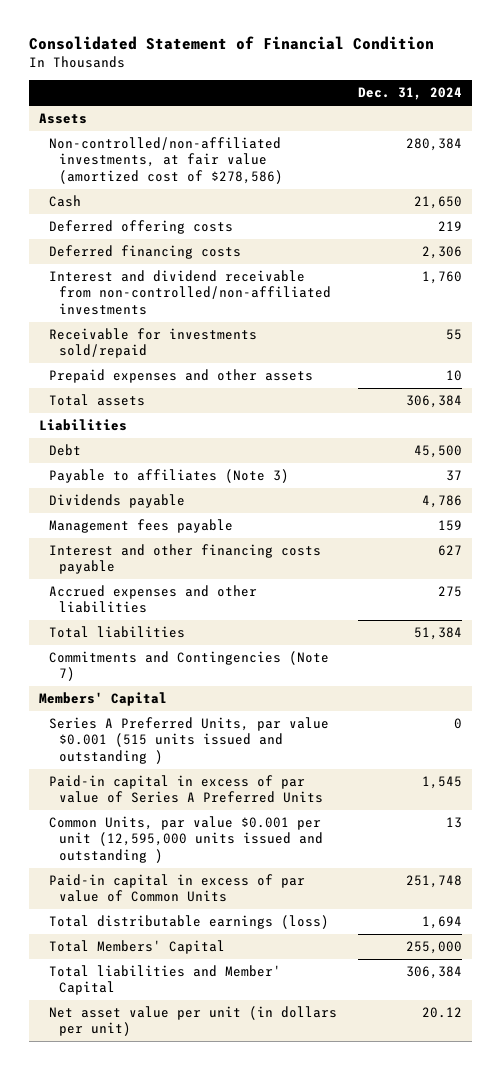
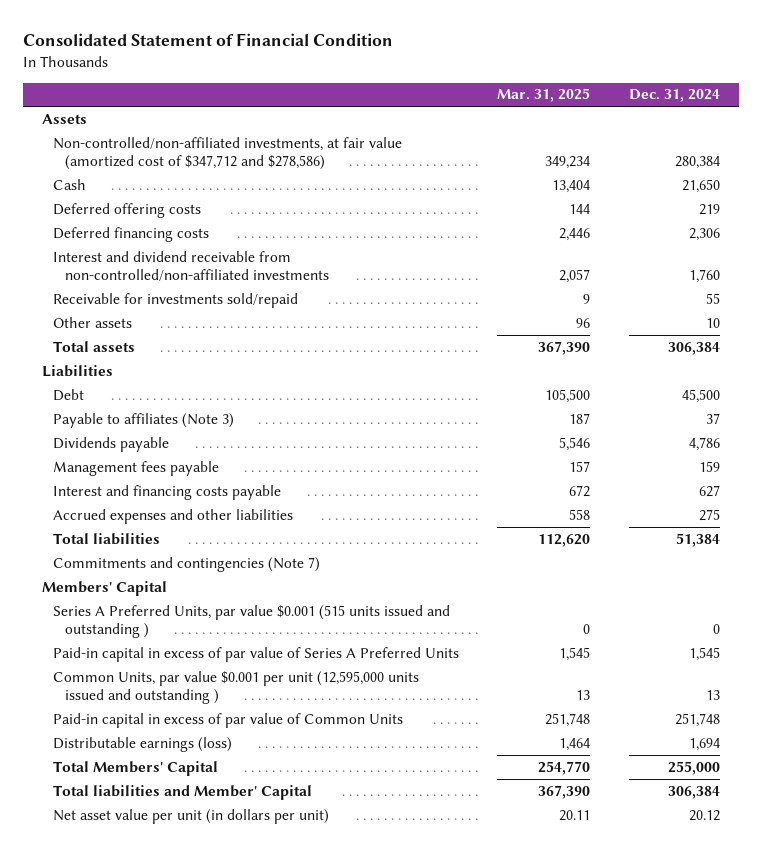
- | Dec. 31, 2024
+ | Mar. 31, 2025 | Dec. 31, 2024
- Non-controlled/non-affiliated investments, at fair value (amortized cost of $278,586) | 280,384
+ Non-controlled/non-affiliated investments, at fair value (amortized cost of $347,712 and $278,586) | 349,234 | 280,384
- Prepaid expenses and other assets | 10
+ Other assets | 96 | 10
- Interest and other financing costs payable | 627
+ Interest and financing costs payable | 672 | 627
- Commitments and Contingencies (Note 7)
+ Commitments and contingencies (Note 7)
- Total distributable earnings (loss) | 1,694
+ Distributable earnings (loss) | 1,464 | 1,694

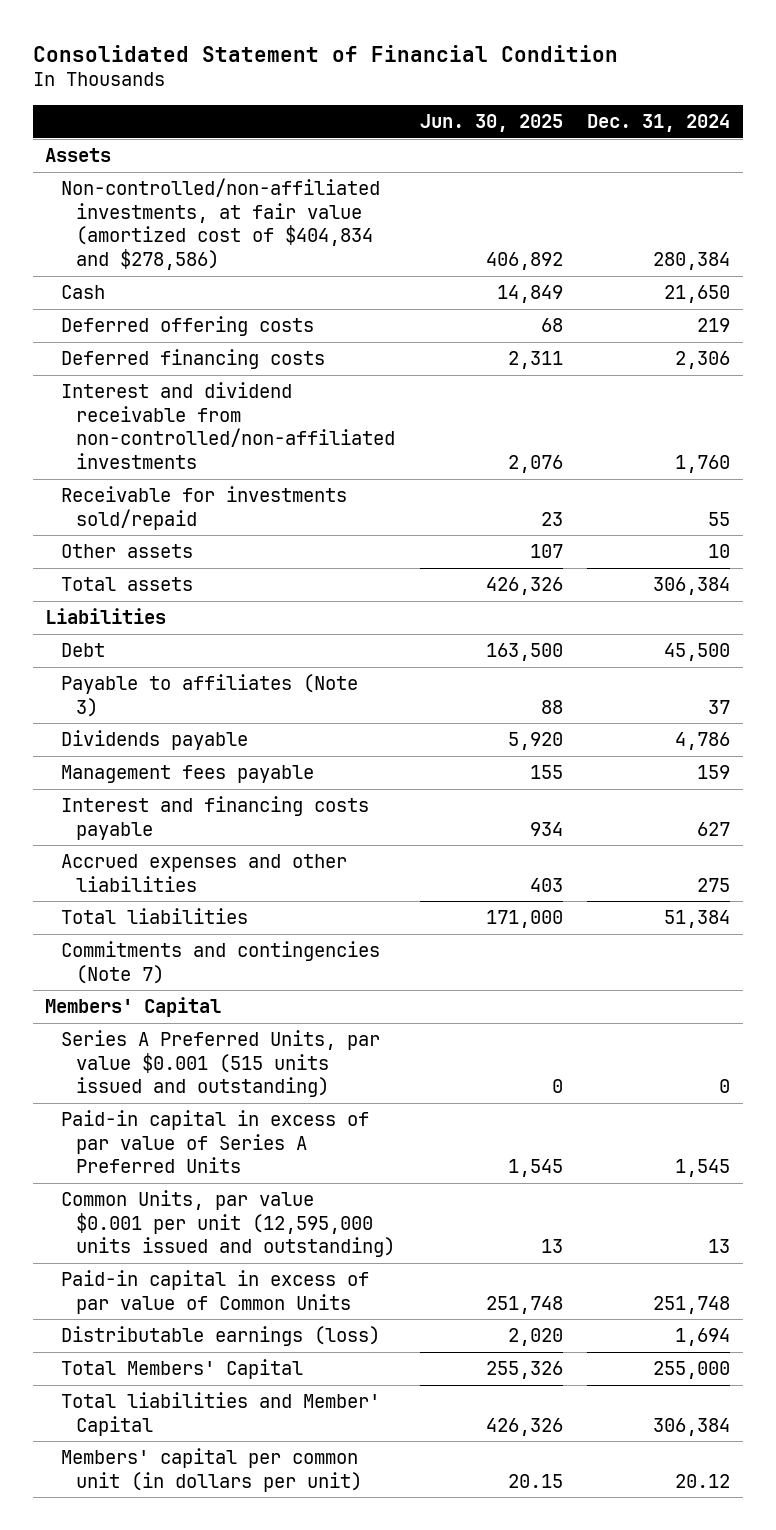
- | Mar. 31, 2025 | Dec. 31, 2024
+ | Jun. 30, 2025 | Dec. 31, 2024
- Non-controlled/non-affiliated investments, at fair value (amortized cost of $347,712 and $278,586) | 349,234 | 280,384
+ Non-controlled/non-affiliated investments, at fair value (amortized cost of $404,834 and $278,586) | 406,892 | 280,384
- Series A Preferred Units, par value $0.001 (515 units issued and outstanding ) | 0 | 0
+ Series A Preferred Units, par value $0.001 (515 units issued and outstanding) | 0 | 0
- Common Units, par value $0.001 per unit (12,595,000 units issued and outstanding ) | 13 | 13
+ Common Units, par value $0.001 per unit (12,595,000 units issued and outstanding) | 13 | 13
- Net asset value per unit (in dollars per unit) | 20.11 | 20.12
+ Members' capital per common unit (in dollars per unit) | 20.15 | 20.12

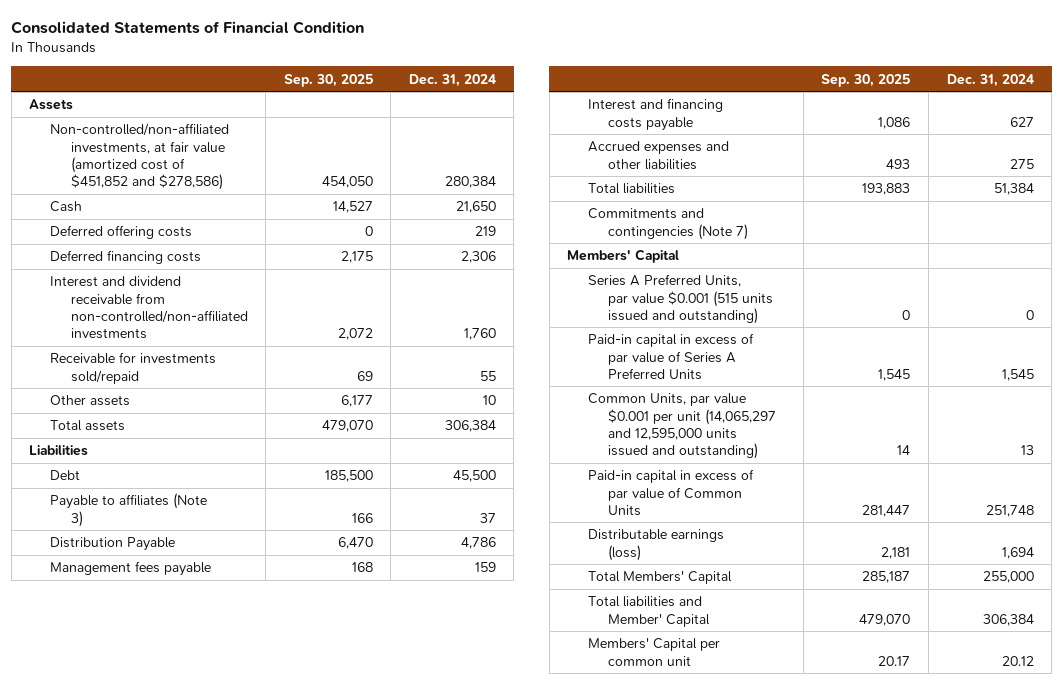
- Consolidated Statement of Financial Condition
+ Consolidated Statements of Financial Condition
- | Jun. 30, 2025 | Dec. 31, 2024
+ | Sep. 30, 2025 | Dec. 31, 2024
- Non-controlled/non-affiliated investments, at fair value (amortized cost of $404,834 and $278,586) | 406,892 | 280,384
+ Non-controlled/non-affiliated investments, at fair value (amortized cost of $451,852 and $278,586) | 454,050 | 280,384
- Dividends payable | 5,920 | 4,786
+ Distribution Payable | 6,470 | 4,786
- Common Units, par value $0.001 per unit (12,595,000 units issued and outstanding) | 13 | 13
+ Common Units, par value $0.001 per unit (14,065,297 and 12,595,000 units issued and outstanding) | 14 | 13
- Members' capital per common unit (in dollars per unit) | 20.15 | 20.12
+ Members' Capital per common unit | 20.17 | 20.12

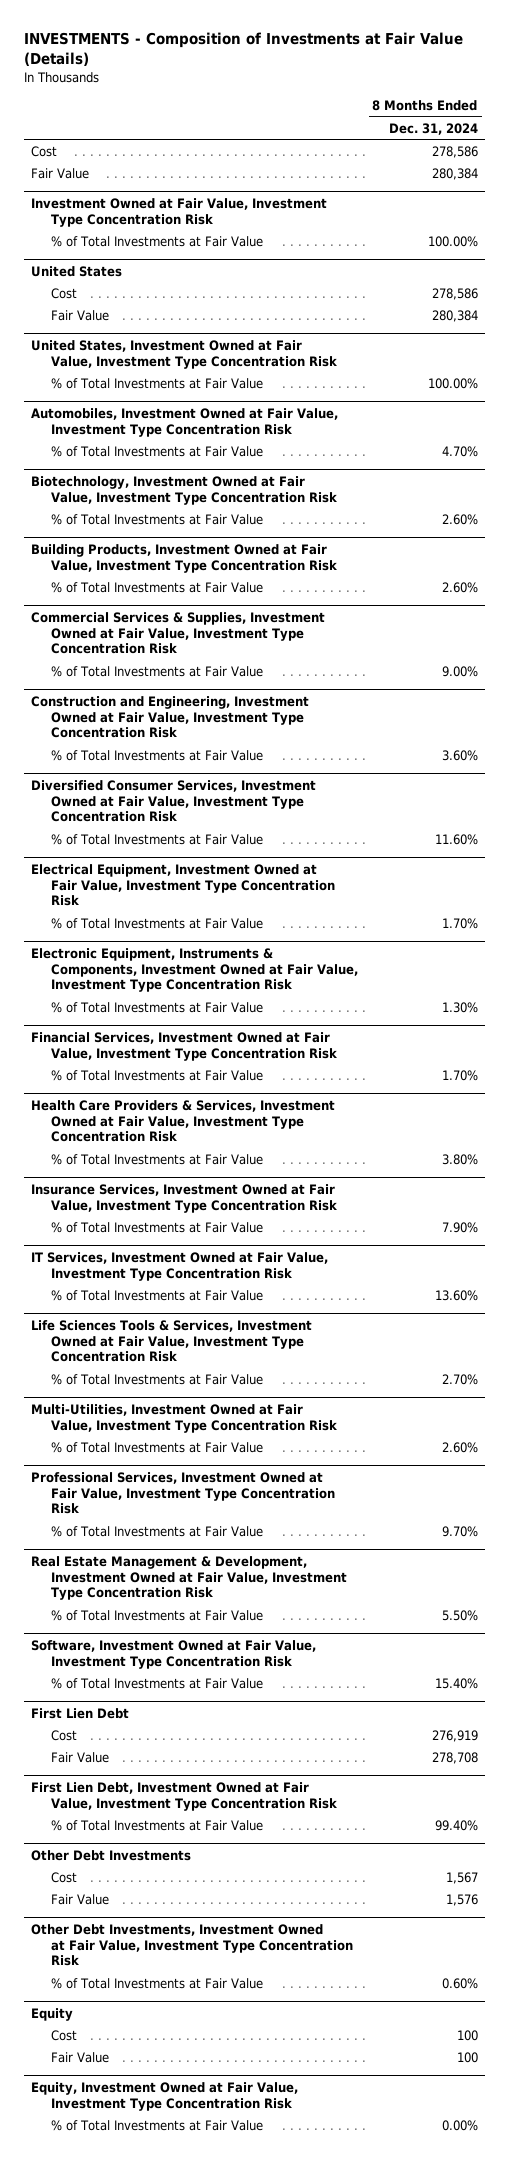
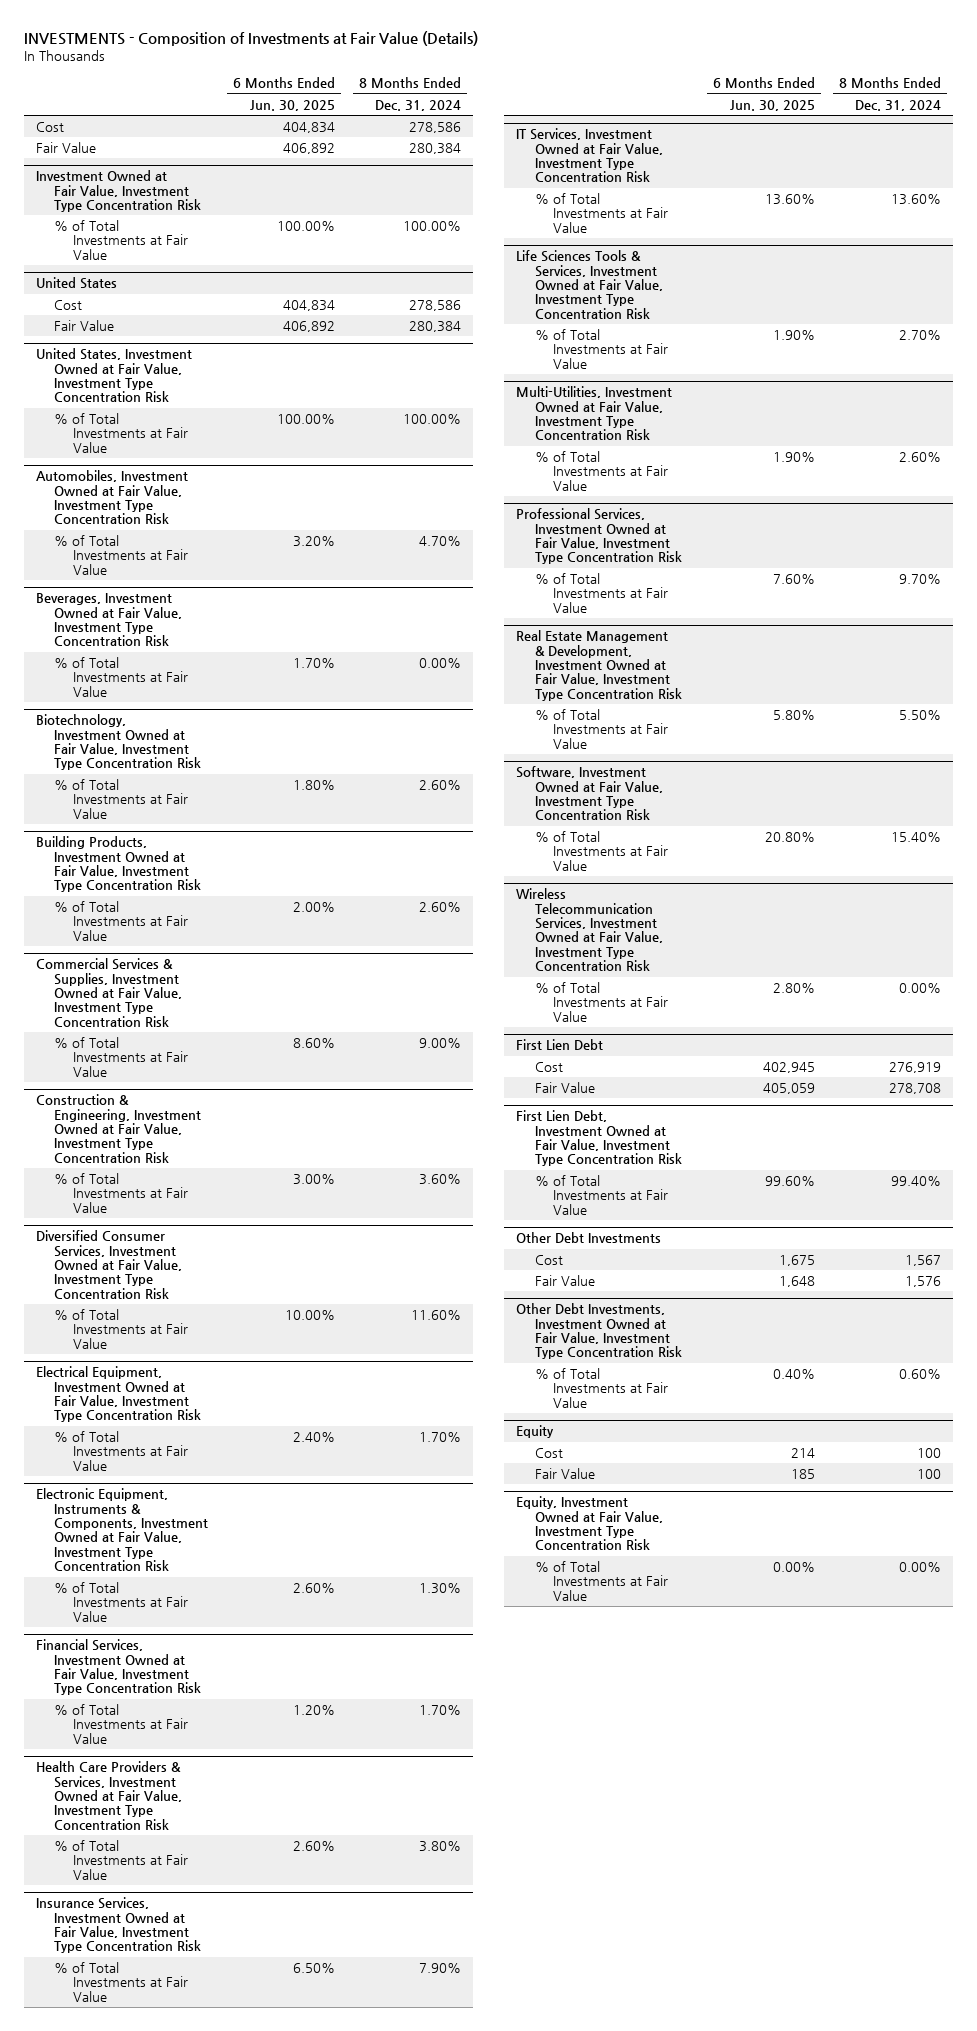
- | 8 Months Ended Dec. 31, 2024
+ | 6 Months Ended Jun. 30, 2025 | 8 Months Ended Dec. 31, 2024
+ Beverages, Investment Owned at Fair Value, Investment Type Concentration Risk
+ % of Total Investments at Fair Value | 1.70% | 0.00%
- Construction and Engineering, Investment Owned at Fair Value, Investment Type Concentration Risk
+ Construction & Engineering, Investment Owned at Fair Value, Investment Type Concentration Risk
+ Wireless Telecommunication Services, Investment Owned at Fair Value, Investment Type Concentration Risk
+ % of Total Investments at Fair Value | 2.80% | 0.00%

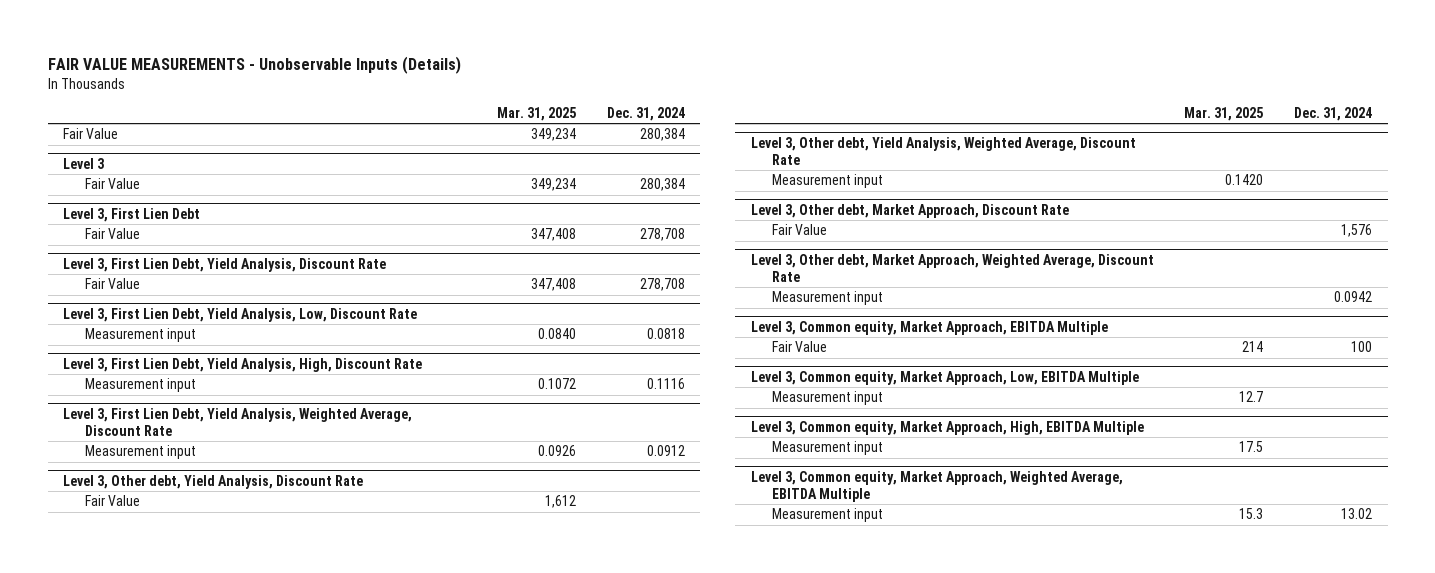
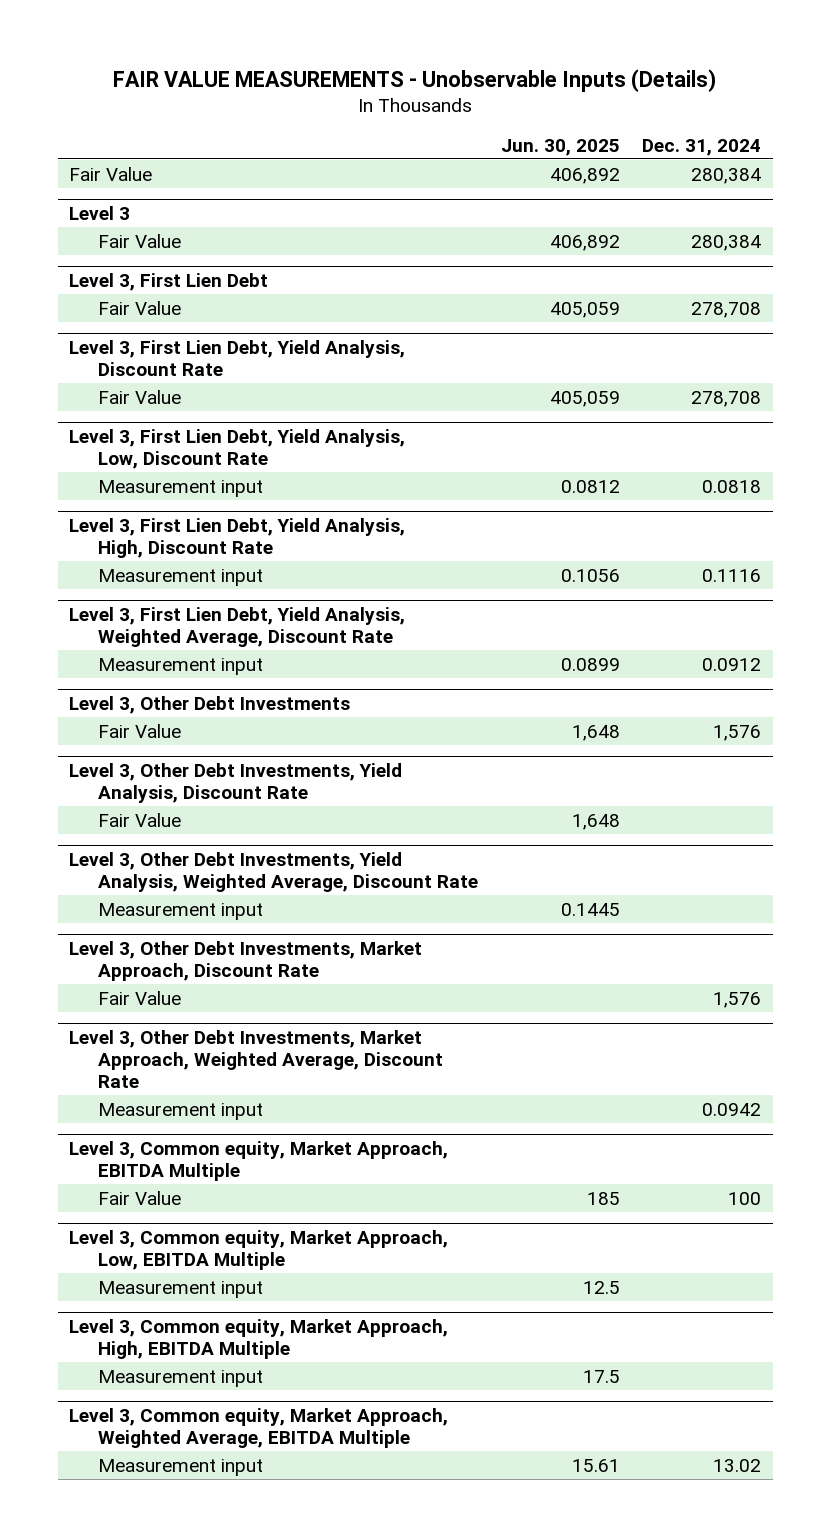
- | Mar. 31, 2025 | Dec. 31, 2024
+ | Jun. 30, 2025 | Dec. 31, 2024
- Level 3, Other debt, Yield Analysis, Discount Rate
+ Level 3, Other Debt Investments
+ Fair Value | 1,648 | 1,576
+ Level 3, Other Debt Investments, Yield Analysis, Discount Rate
- Level 3, Other debt, Yield Analysis, Weighted Average, Discount Rate
+ Level 3, Other Debt Investments, Yield Analysis, Weighted Average, Discount Rate
- Level 3, Other debt, Market Approach, Discount Rate
+ Level 3, Other Debt Investments, Market Approach, Discount Rate
- Level 3, Other debt, Market Approach, Weighted Average, Discount Rate
+ Level 3, Other Debt Investments, Market Approach, Weighted Average, Discount Rate

